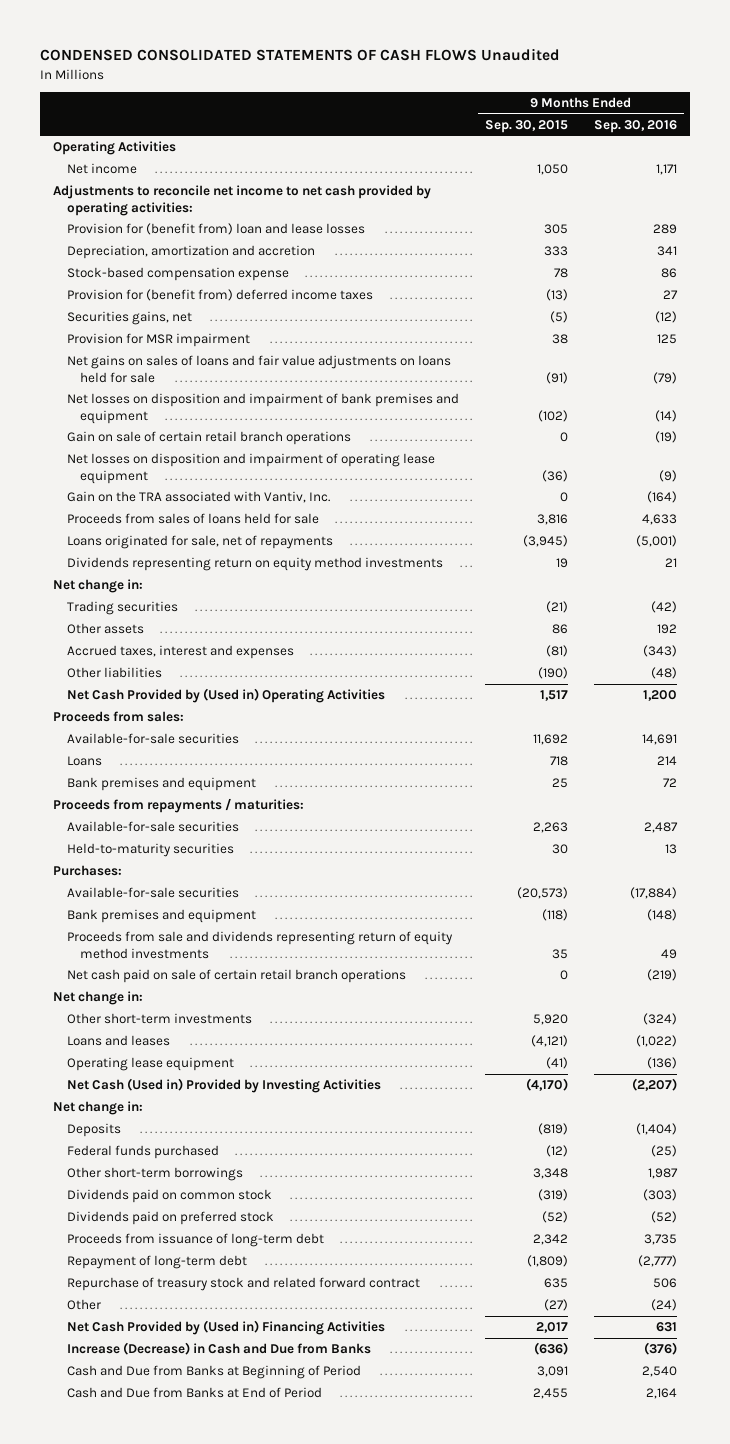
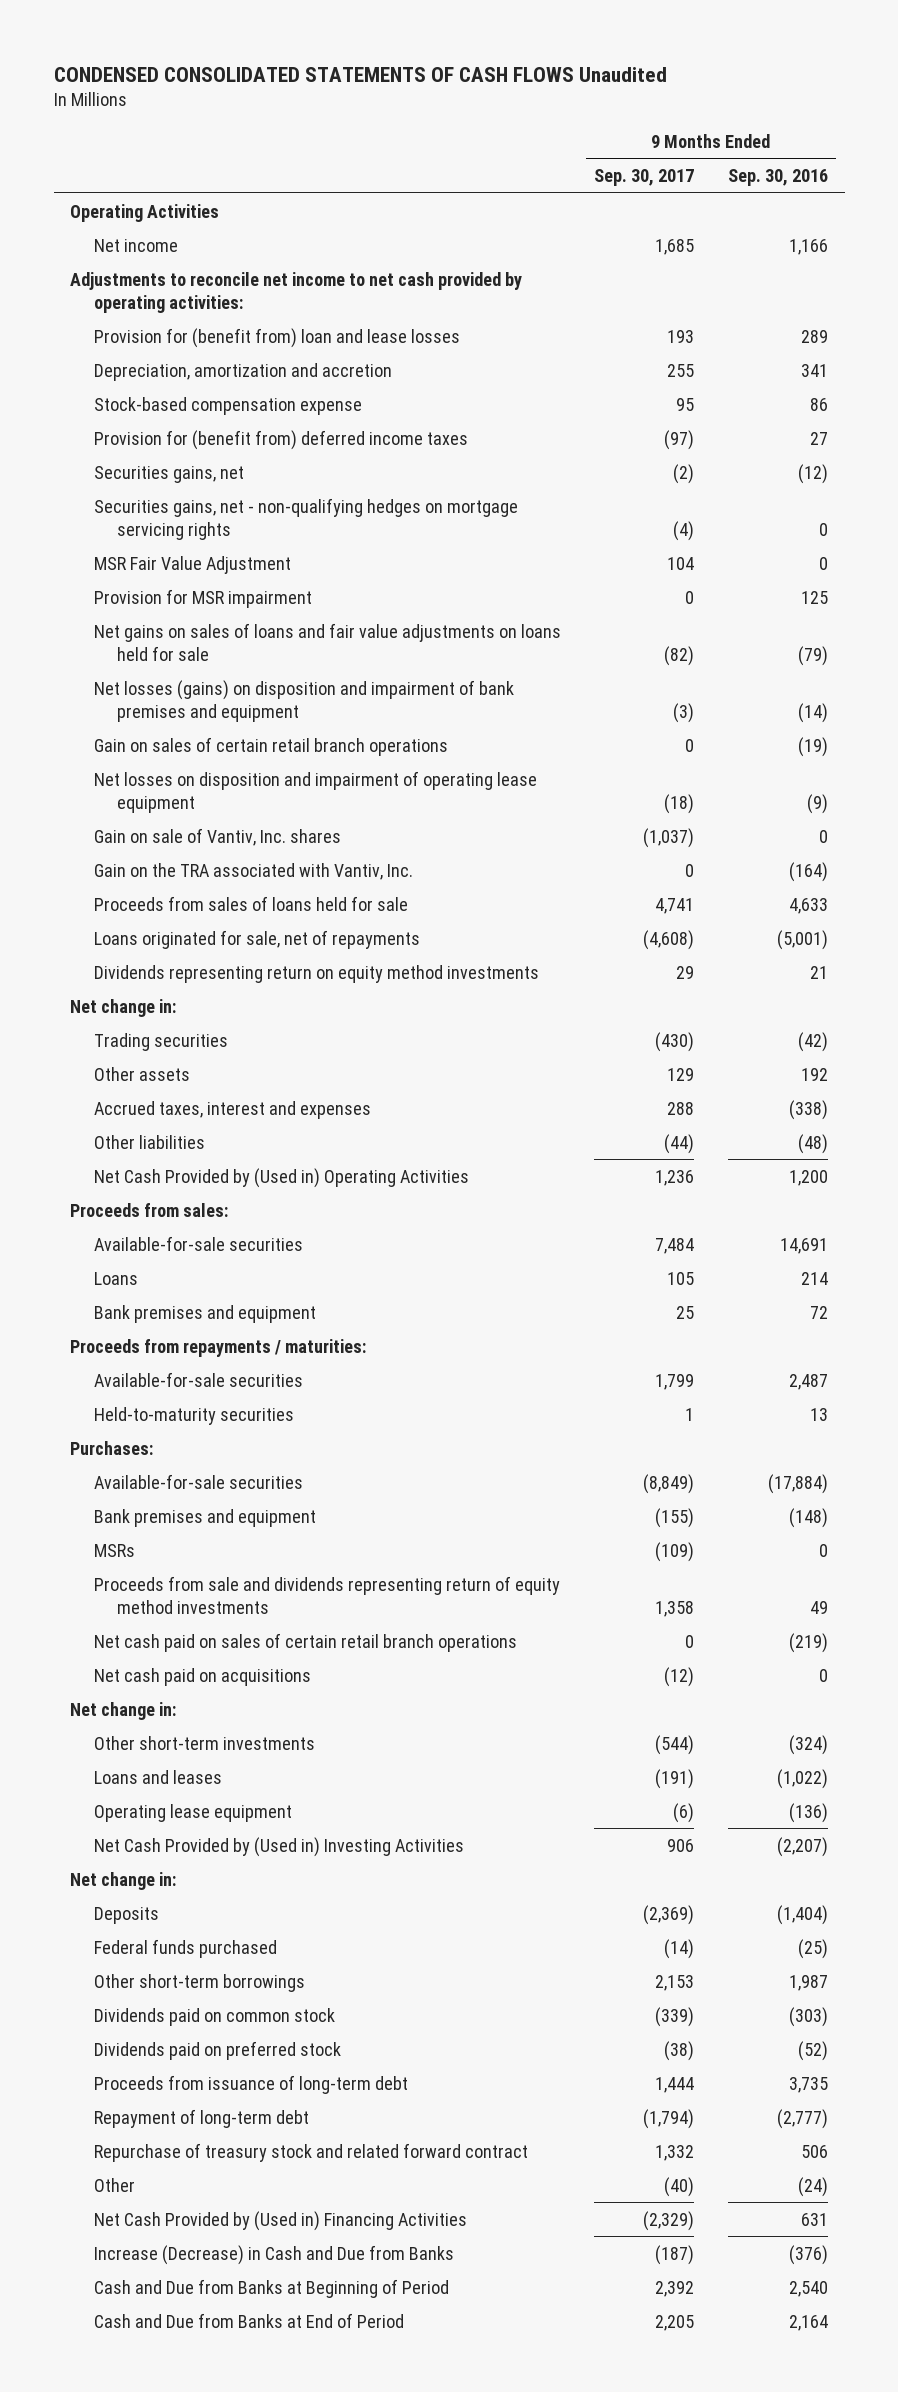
- | 9 Months Ended Sep. 30, 2015 | 9 Months Ended Sep. 30, 2016
+ | 9 Months Ended Sep. 30, 2017 | 9 Months Ended Sep. 30, 2016
- Net income | 1,050 | 1,171
+ Net income | 1,685 | 1,166
+ Securities gains, net - non-qualifying hedges on mortgage servicing rights | (4) | 0
+ MSR Fair Value Adjustment | 104 | 0
- Net losses on disposition and impairment of bank premises and equipment | (102) | (14)
- Gain on sale of certain retail branch operations | 0 | (19)
+ Net losses (gains) on disposition and impairment of bank premises and equipment | (3) | (14)
+ Gain on sales of certain retail branch operations | 0 | (19)
+ Gain on sale of Vantiv, Inc. shares | (1,037) | 0
- Accrued taxes, interest and expenses | (81) | (343)
+ Accrued taxes, interest and expenses | 288 | (338)
+ MSRs | (109) | 0
- Net cash paid on sale of certain retail branch operations | 0 | (219)
+ Net cash paid on sales of certain retail branch operations | 0 | (219)
+ Net cash paid on acquisitions | (12) | 0
- Net Cash (Used in) Provided by Investing Activities | (4,170) | (2,207)
+ Net Cash Provided by (Used in) Investing Activities | 906 | (2,207)

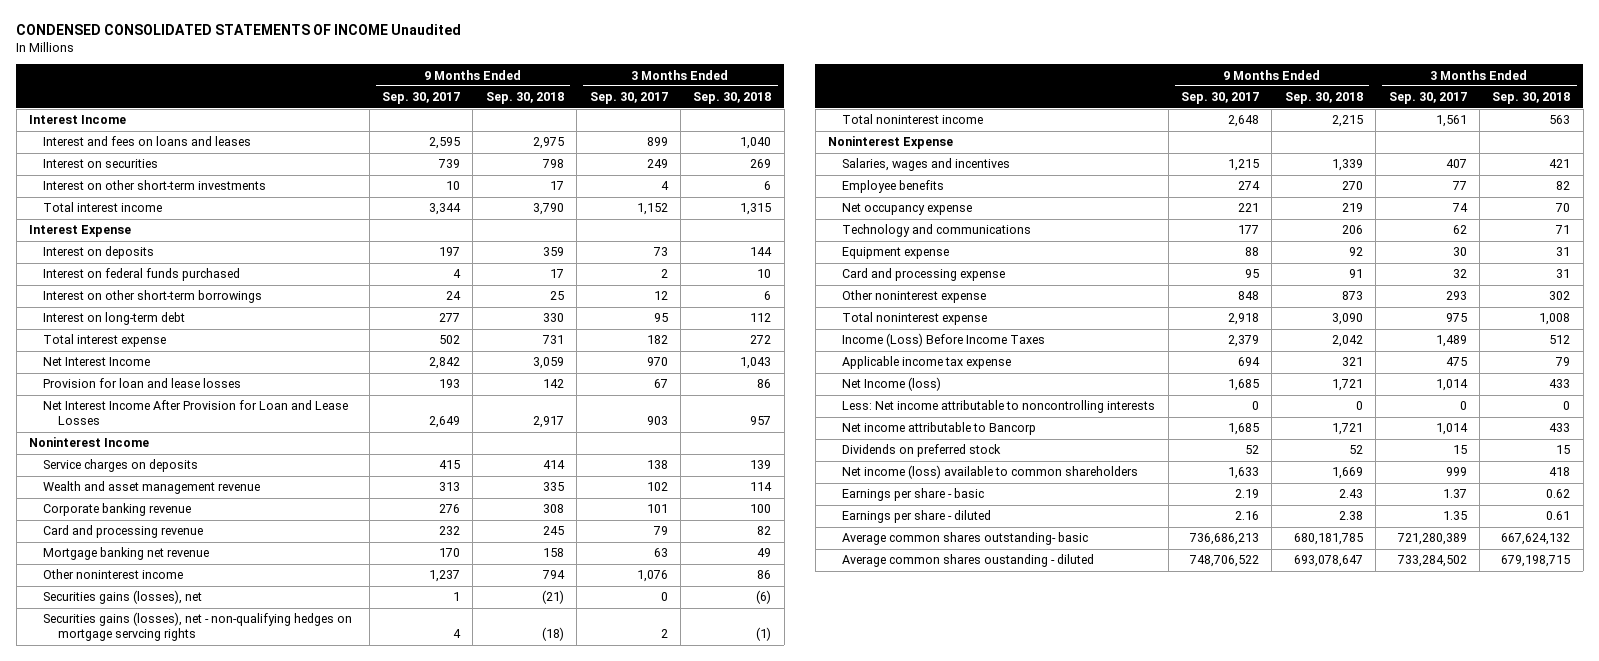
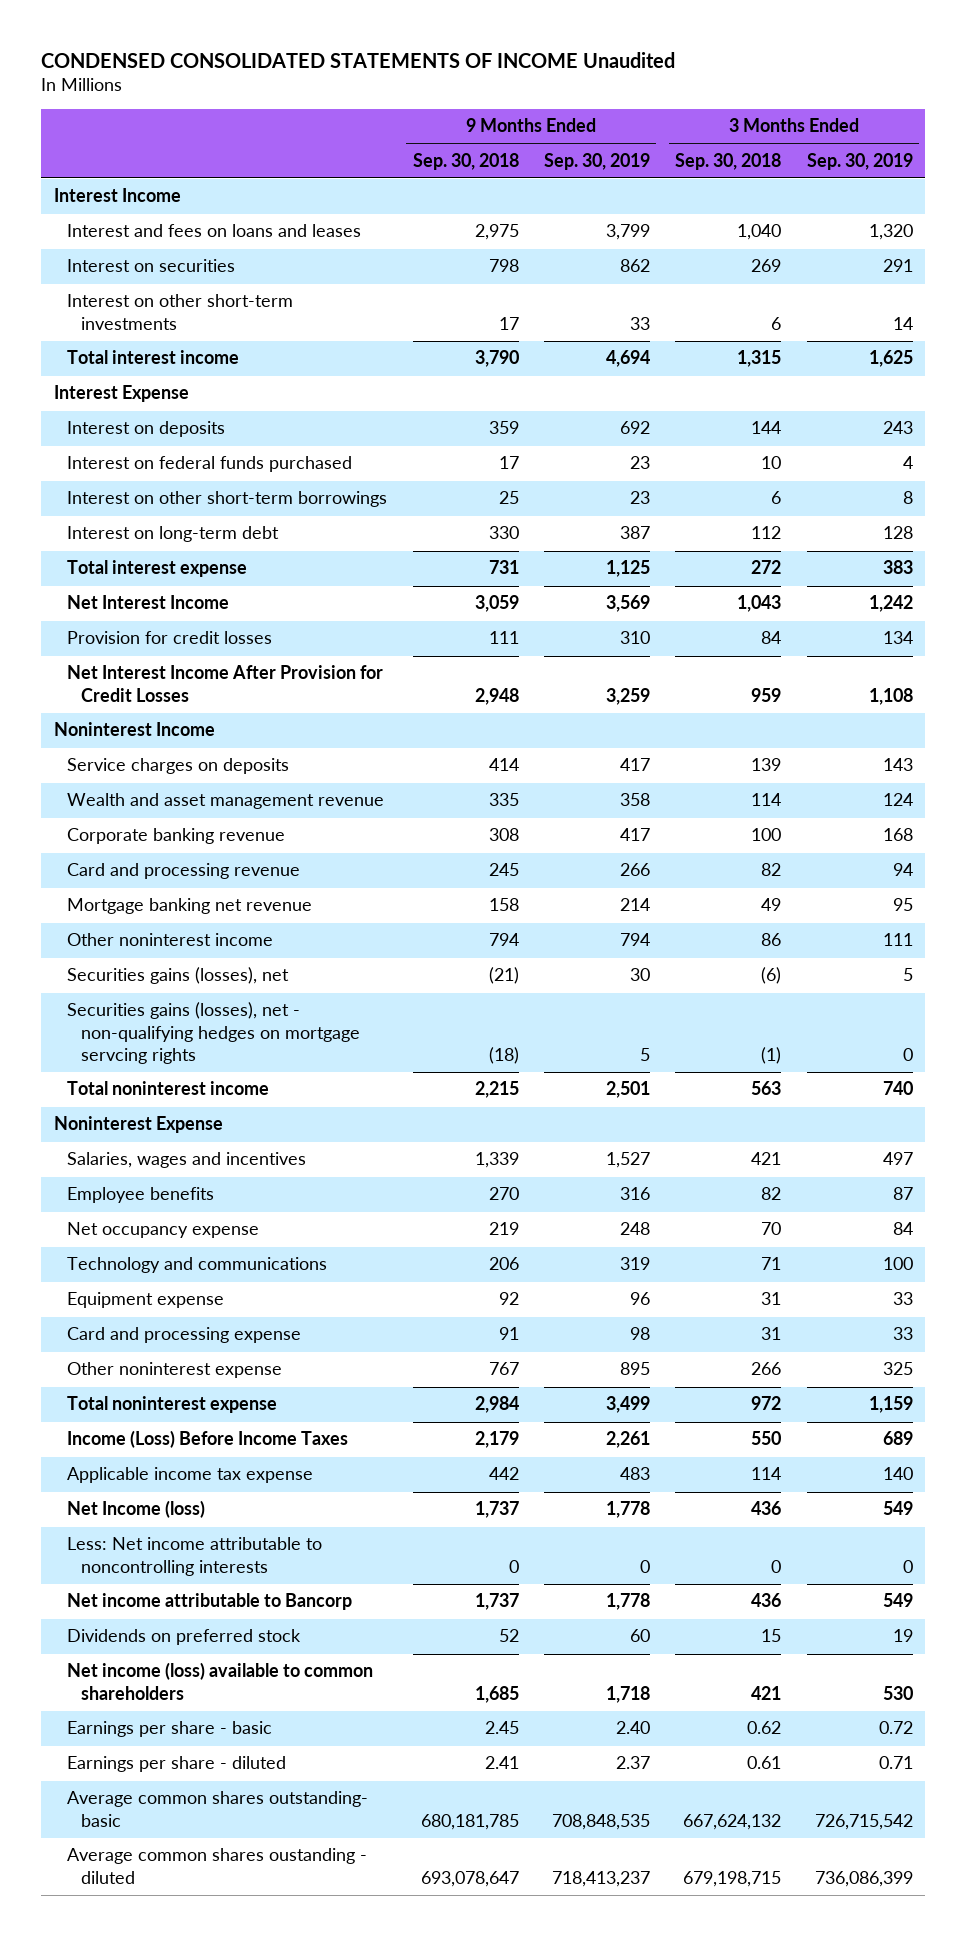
- | 9 Months Ended Sep. 30, 2017 | 9 Months Ended Sep. 30, 2018 | 3 Months Ended Sep. 30, 2017 | 3 Months Ended Sep. 30, 2018
+ | 9 Months Ended Sep. 30, 2018 | 9 Months Ended Sep. 30, 2019 | 3 Months Ended Sep. 30, 2018 | 3 Months Ended Sep. 30, 2019
- Provision for loan and lease losses | 193 | 142 | 67 | 86
- Net Interest Income After Provision for Loan and Lease Losses | 2,649 | 2,917 | 903 | 957
+ Provision for credit losses | 111 | 310 | 84 | 134
+ Net Interest Income After Provision for Credit Losses | 2,948 | 3,259 | 959 | 1,108
- Other noninterest expense | 848 | 873 | 293 | 302
- Total noninterest expense | 2,918 | 3,090 | 975 | 1,008
- Income (Loss) Before Income Taxes | 2,379 | 2,042 | 1,489 | 512
- Applicable income tax expense | 694 | 321 | 475 | 79
- Net Income (loss) | 1,685 | 1,721 | 1,014 | 433
+ Other noninterest expense | 767 | 895 | 266 | 325
+ Total noninterest expense | 2,984 | 3,499 | 972 | 1,159
+ Income (Loss) Before Income Taxes | 2,179 | 2,261 | 550 | 689
+ Applicable income tax expense | 442 | 483 | 114 | 140
+ Net Income (loss) | 1,737 | 1,778 | 436 | 549
- Net income attributable to Bancorp | 1,685 | 1,721 | 1,014 | 433
+ Net income attributable to Bancorp | 1,737 | 1,778 | 436 | 549
- Net income (loss) available to common shareholders | 1,633 | 1,669 | 999 | 418
- Earnings per share - basic | 2.19 | 2.43 | 1.37 | 0.62
- Earnings per share - diluted | 2.16 | 2.38 | 1.35 | 0.61
+ Net income (loss) available to common shareholders | 1,685 | 1,718 | 421 | 530
+ Earnings per share - basic | 2.45 | 2.40 | 0.62 | 0.72
+ Earnings per share - diluted | 2.41 | 2.37 | 0.61 | 0.71

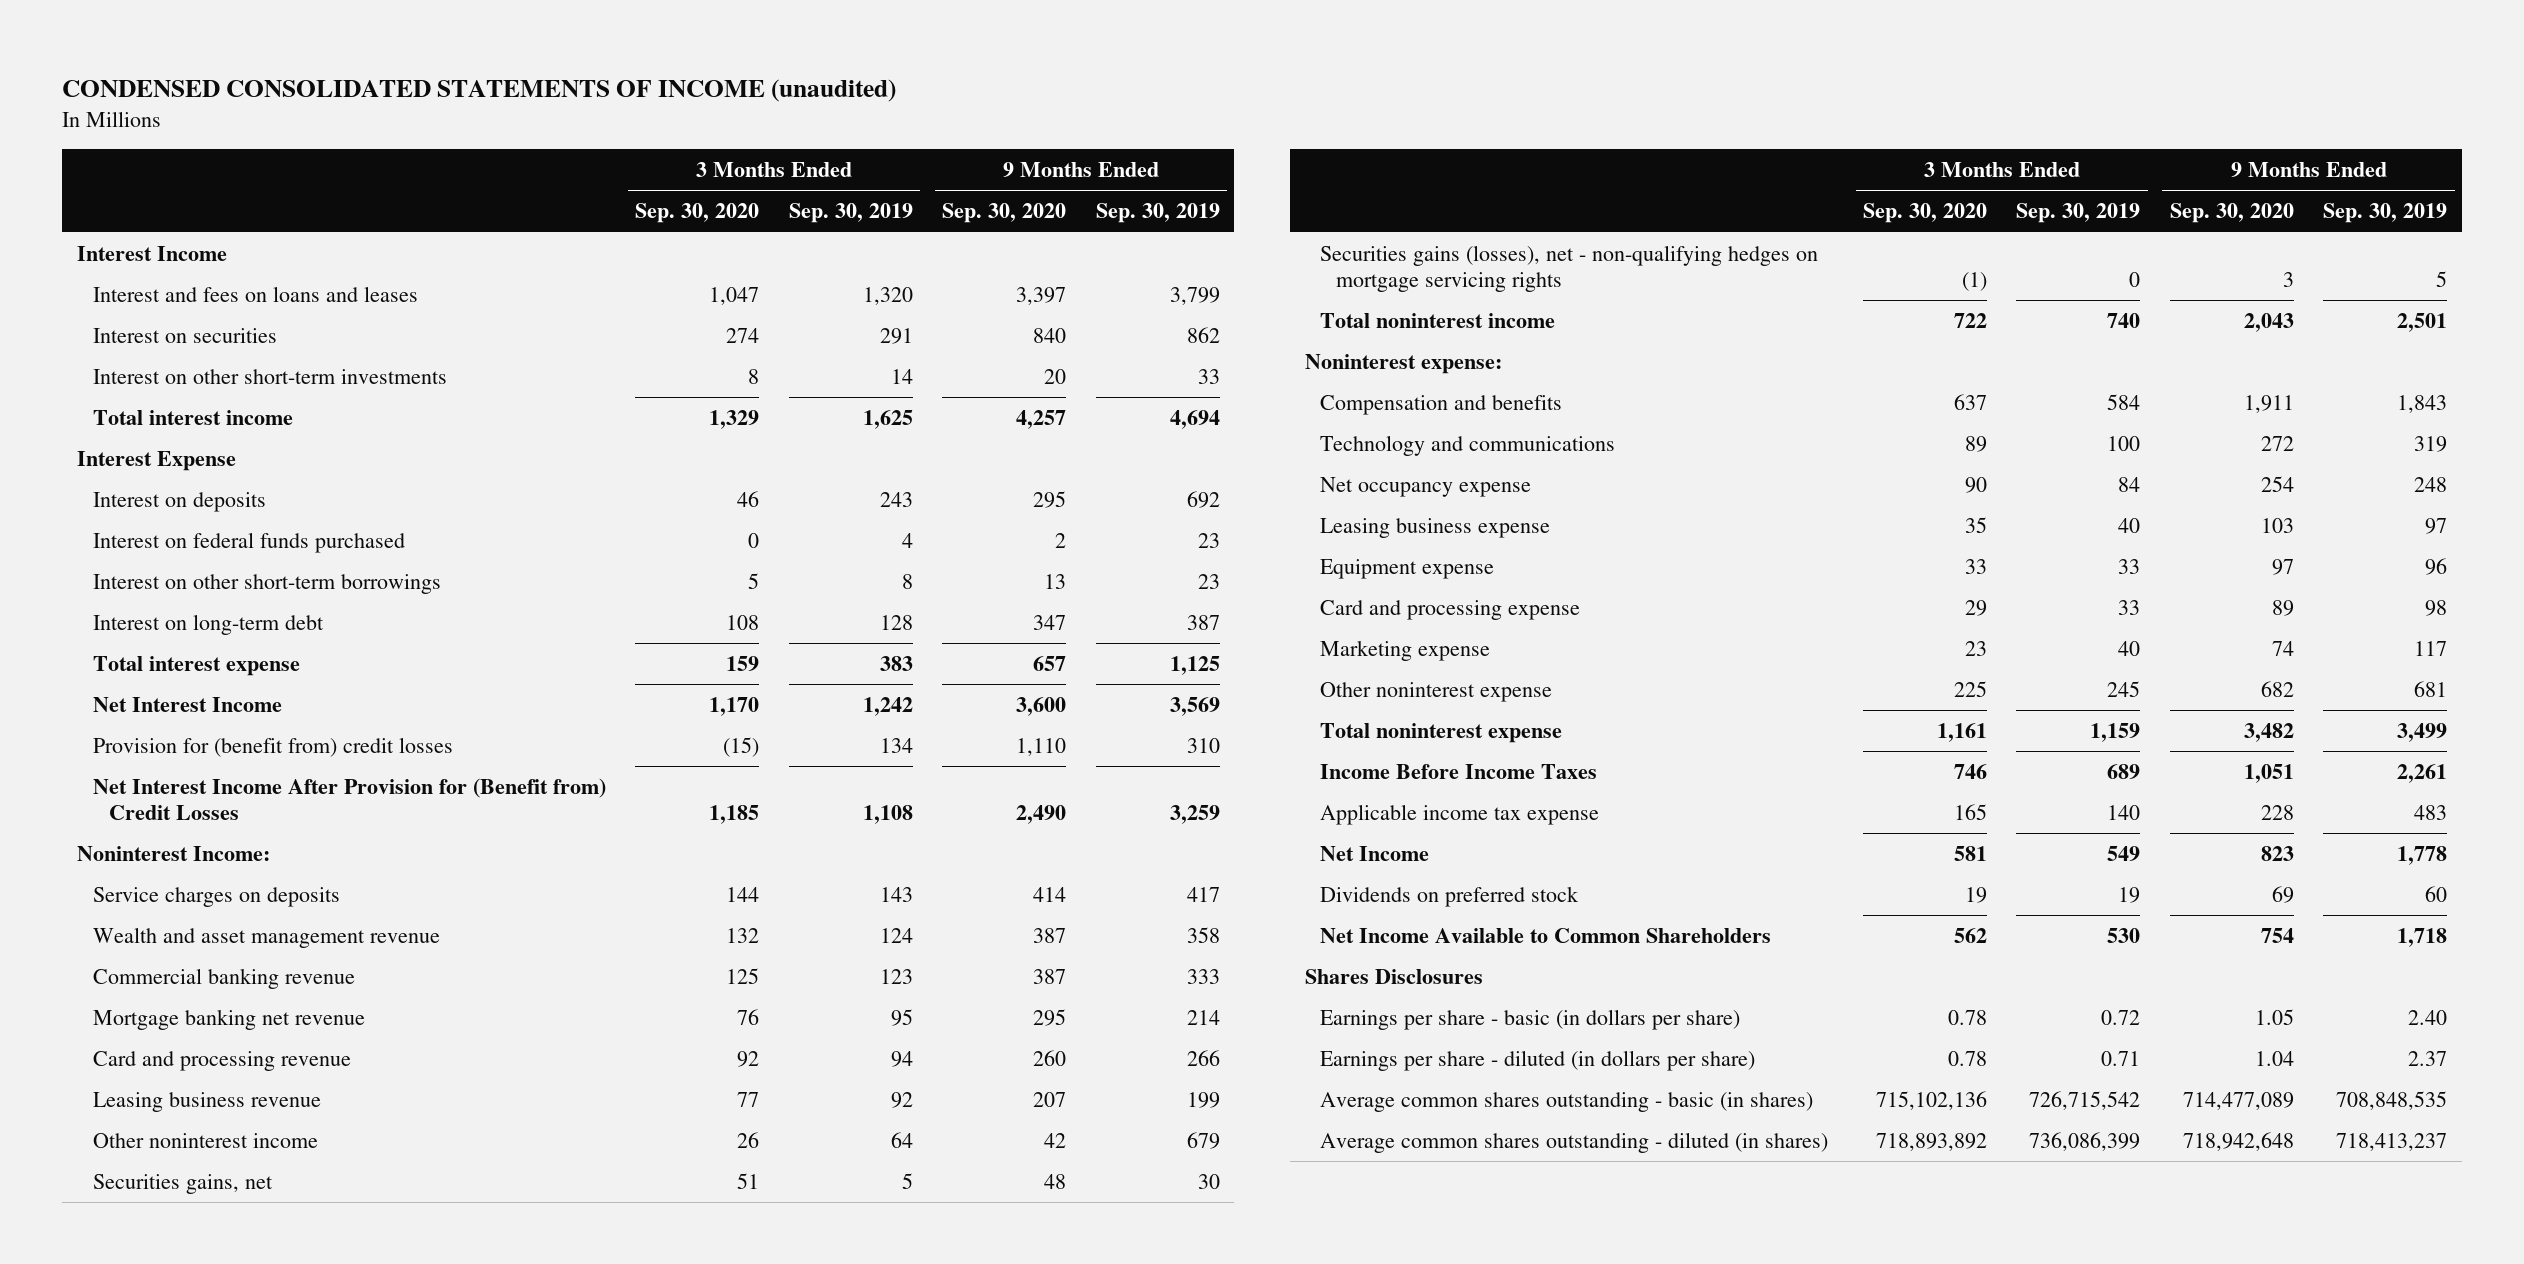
- CONDENSED CONSOLIDATED STATEMENTS OF INCOME Unaudited
+ CONDENSED CONSOLIDATED STATEMENTS OF INCOME (unaudited)
- | 9 Months Ended Sep. 30, 2018 | 9 Months Ended Sep. 30, 2019 | 3 Months Ended Sep. 30, 2018 | 3 Months Ended Sep. 30, 2019
+ | 3 Months Ended Sep. 30, 2020 | 3 Months Ended Sep. 30, 2019 | 9 Months Ended Sep. 30, 2020 | 9 Months Ended Sep. 30, 2019
- Provision for credit losses | 111 | 310 | 84 | 134
- Net Interest Income After Provision for Credit Losses | 2,948 | 3,259 | 959 | 1,108
- Noninterest Income
+ Provision for (benefit from) credit losses | (15) | 134 | 1,110 | 310
+ Net Interest Income After Provision for (Benefit from) Credit Losses | 1,185 | 1,108 | 2,490 | 3,259
+ Noninterest Income:
- Corporate banking revenue | 308 | 417 | 100 | 168
+ Commercial banking revenue | 125 | 123 | 387 | 333
- Other noninterest income | 794 | 794 | 86 | 111
- Securities gains (losses), net | (21) | 30 | (6) | 5
- Securities gains (losses), net - non-qualifying hedges on mortgage servcing rights | (18) | 5 | (1) | 0
moved down: Card and processing revenue | 92 | 94 | 260 | 266
+ Leasing business revenue | 77 | 92 | 207 | 199
+ Other noninterest income | 26 | 64 | 42 | 679
+ Securities gains, net | 51 | 5 | 48 | 30
+ Securities gains (losses), net - non-qualifying hedges on mortgage servicing rights | (1) | 0 | 3 | 5
- Noninterest Expense
- Salaries, wages and incentives | 1,339 | 1,527 | 421 | 497
- Employee benefits | 270 | 316 | 82 | 87
+ Noninterest expense:
+ Compensation and benefits | 637 | 584 | 1,911 | 1,843
moved down: Net occupancy expense | 90 | 84 | 254 | 248
+ Leasing business expense | 35 | 40 | 103 | 97
- Other noninterest expense | 767 | 895 | 266 | 325
+ Marketing expense | 23 | 40 | 74 | 117
+ Other noninterest expense | 225 | 245 | 682 | 681
- Income (Loss) Before Income Taxes | 2,179 | 2,261 | 550 | 689
+ Income Before Income Taxes | 746 | 689 | 1,051 | 2,261
- Net Income (loss) | 1,737 | 1,778 | 436 | 549
- Less: Net income attributable to noncontrolling interests | 0 | 0 | 0 | 0
- Net income attributable to Bancorp | 1,737 | 1,778 | 436 | 549
+ Net Income | 581 | 549 | 823 | 1,778
- Net income (loss) available to common shareholders | 1,685 | 1,718 | 421 | 530
- Earnings per share - basic | 2.45 | 2.40 | 0.62 | 0.72
- Earnings per share - diluted | 2.41 | 2.37 | 0.61 | 0.71
- Average common shares outstanding- basic | 680,181,785 | 708,848,535 | 667,624,132 | 726,715,542
- Average common shares oustanding - diluted | 693,078,647 | 718,413,237 | 679,198,715 | 736,086,399
+ Net Income Available to Common Shareholders | 562 | 530 | 754 | 1,718
+ Shares Disclosures
+ Earnings per share - basic (in dollars per share) | 0.78 | 0.72 | 1.05 | 2.40
+ Earnings per share - diluted (in dollars per share) | 0.78 | 0.71 | 1.04 | 2.37
+ Average common shares outstanding - basic (in shares) | 715,102,136 | 726,715,542 | 714,477,089 | 708,848,535
+ Average common shares outstanding - diluted (in shares) | 718,893,892 | 736,086,399 | 718,942,648 | 718,413,237

